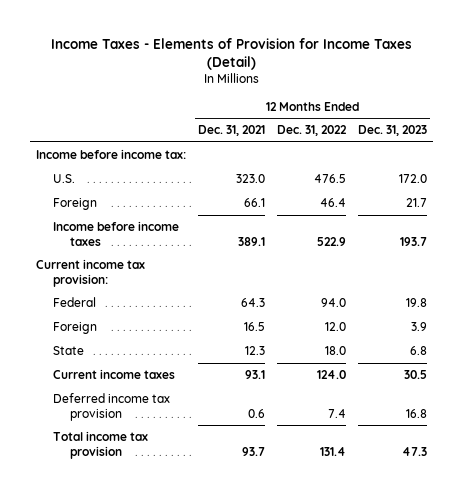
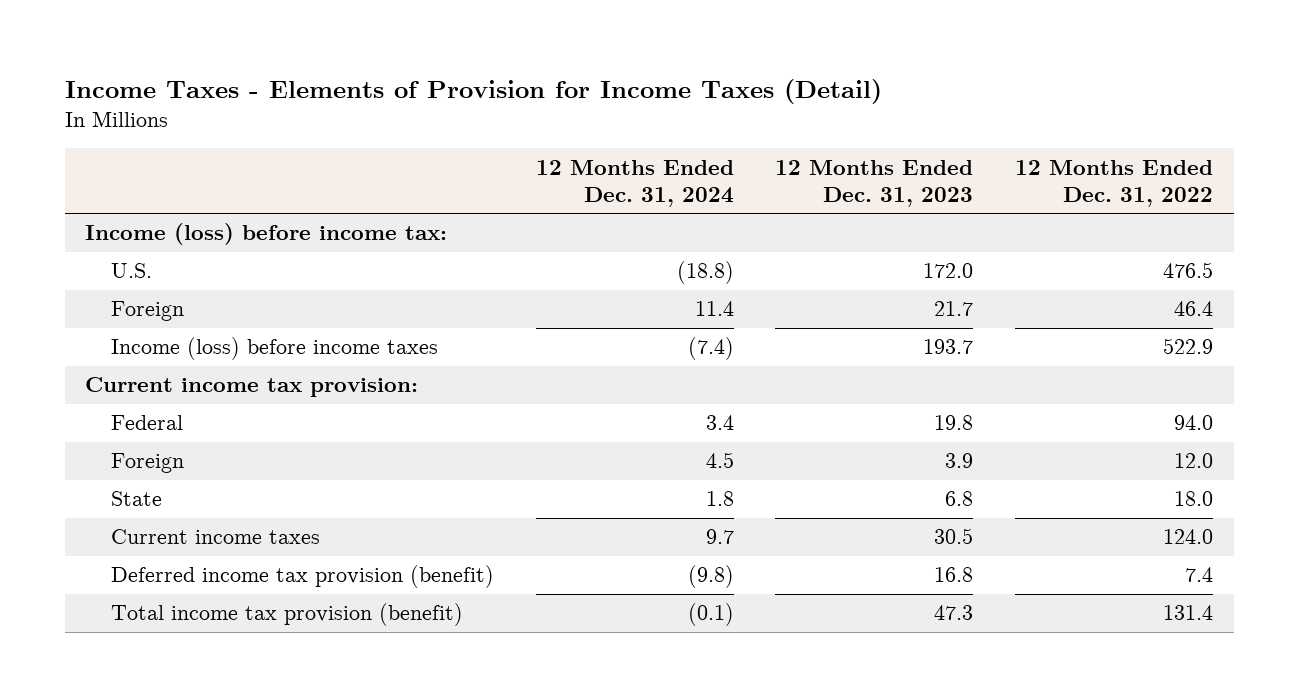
- | 12 Months Ended Dec. 31, 2021 | 12 Months Ended Dec. 31, 2022 | 12 Months Ended Dec. 31, 2023
+ | 12 Months Ended Dec. 31, 2024 | 12 Months Ended Dec. 31, 2023 | 12 Months Ended Dec. 31, 2022
- Income before income tax:
+ Income (loss) before income tax:
- Income before income taxes | 389.1 | 522.9 | 193.7
+ Income (loss) before income taxes | (7.4) | 193.7 | 522.9
- Deferred income tax provision | 0.6 | 7.4 | 16.8
- Total income tax provision | 93.7 | 131.4 | 47.3
+ Deferred income tax provision (benefit) | (9.8) | 16.8 | 7.4
+ Total income tax provision (benefit) | (0.1) | 47.3 | 131.4

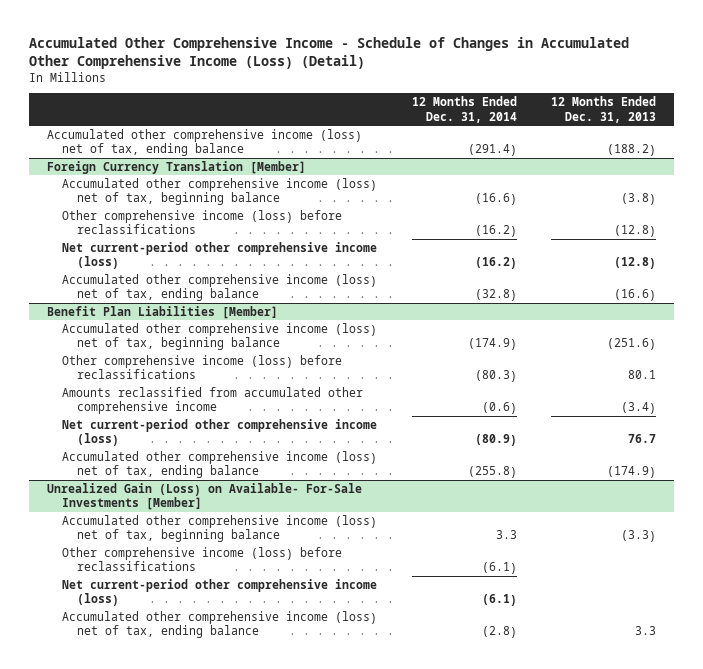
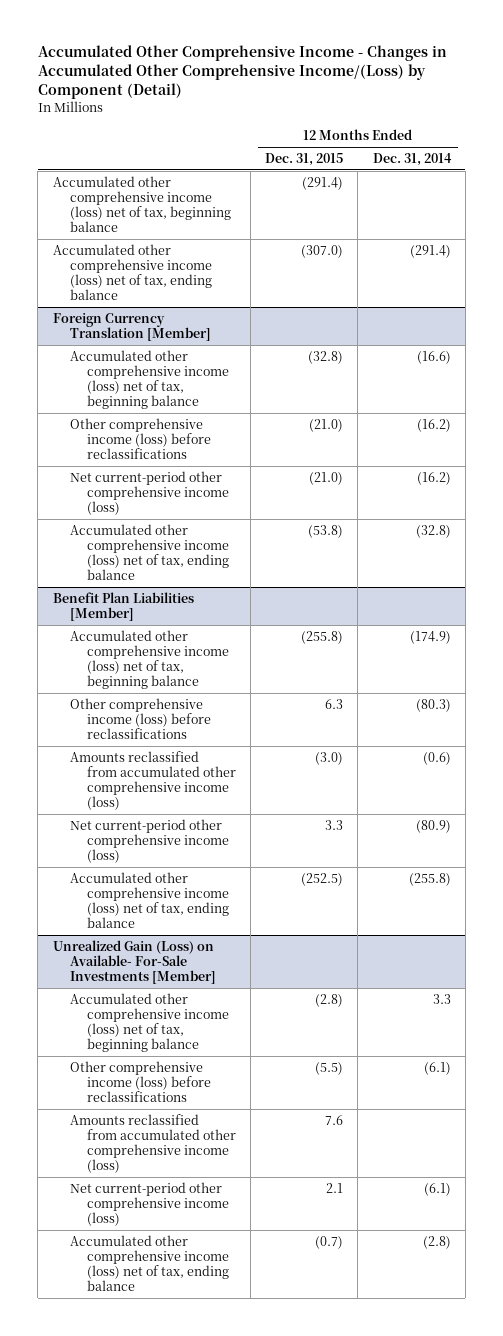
- Accumulated Other Comprehensive Income - Schedule of Changes in Accumulated Other Comprehensive Income (Loss) (Detail)
+ Accumulated Other Comprehensive Income - Changes in Accumulated Other Comprehensive Income/(Loss) by Component (Detail)
- | 12 Months Ended Dec. 31, 2014 | 12 Months Ended Dec. 31, 2013
+ | 12 Months Ended Dec. 31, 2015 | 12 Months Ended Dec. 31, 2014
+ Accumulated other comprehensive income (loss) net of tax, beginning balance | (291.4) |
@ Benefit Plan Liabilities [Member]
- Amounts reclassified from accumulated other comprehensive income | (0.6) | (3.4)
+ Amounts reclassified from accumulated other comprehensive income (loss) | (3.0) | (0.6)
@ Unrealized Gain (Loss) on Available- For-Sale Investments [Member]
+ Amounts reclassified from accumulated other comprehensive income (loss) | 7.6 |

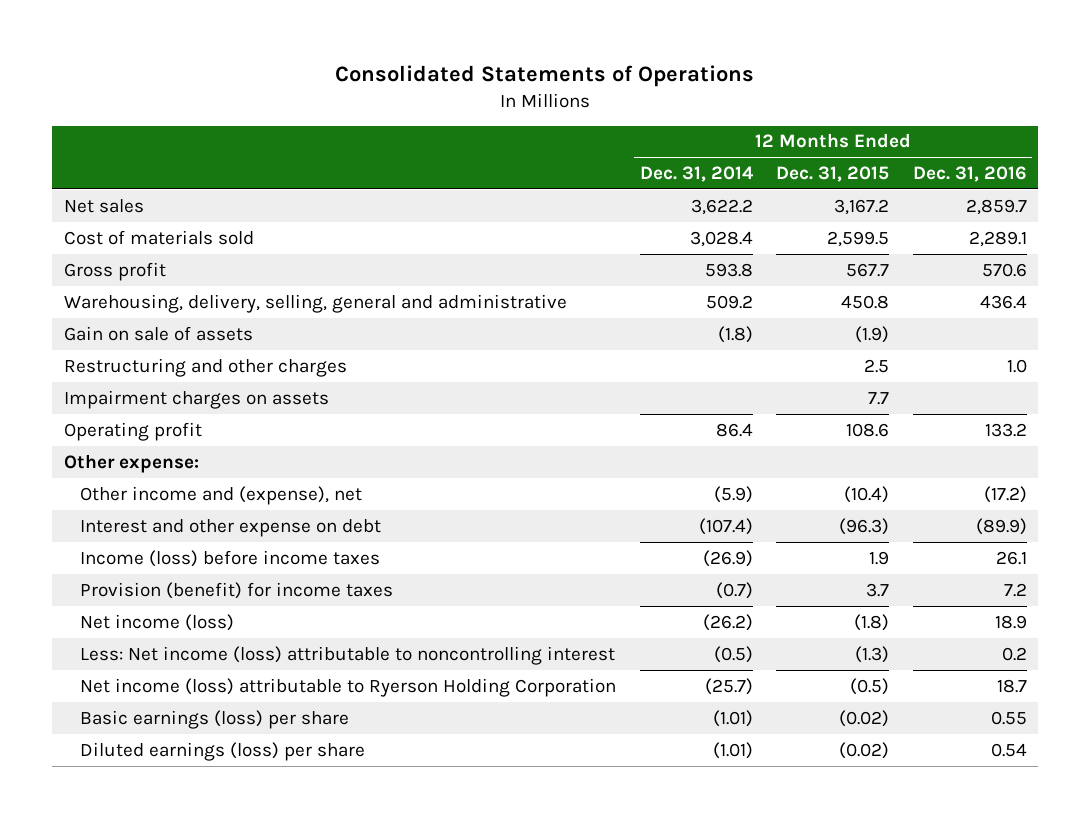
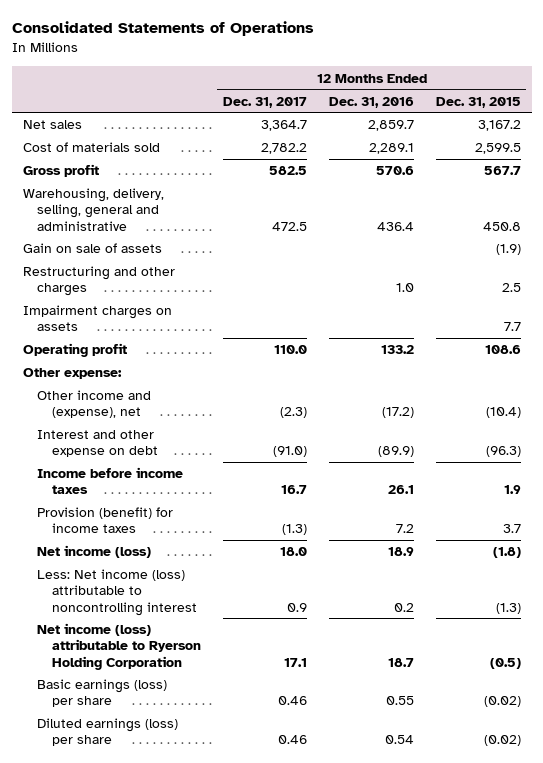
- | 12 Months Ended Dec. 31, 2014 | 12 Months Ended Dec. 31, 2015 | 12 Months Ended Dec. 31, 2016
+ | 12 Months Ended Dec. 31, 2017 | 12 Months Ended Dec. 31, 2016 | 12 Months Ended Dec. 31, 2015
- Income (loss) before income taxes | (26.9) | 1.9 | 26.1
+ Income before income taxes | 16.7 | 26.1 | 1.9

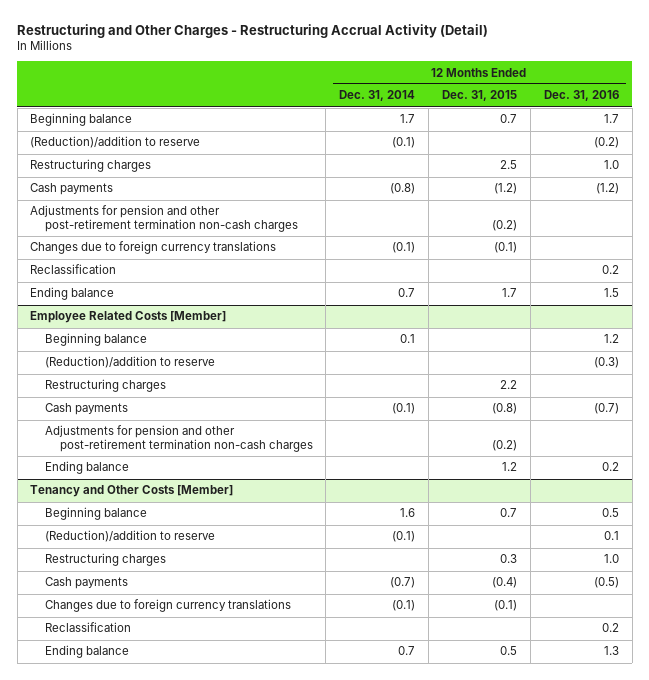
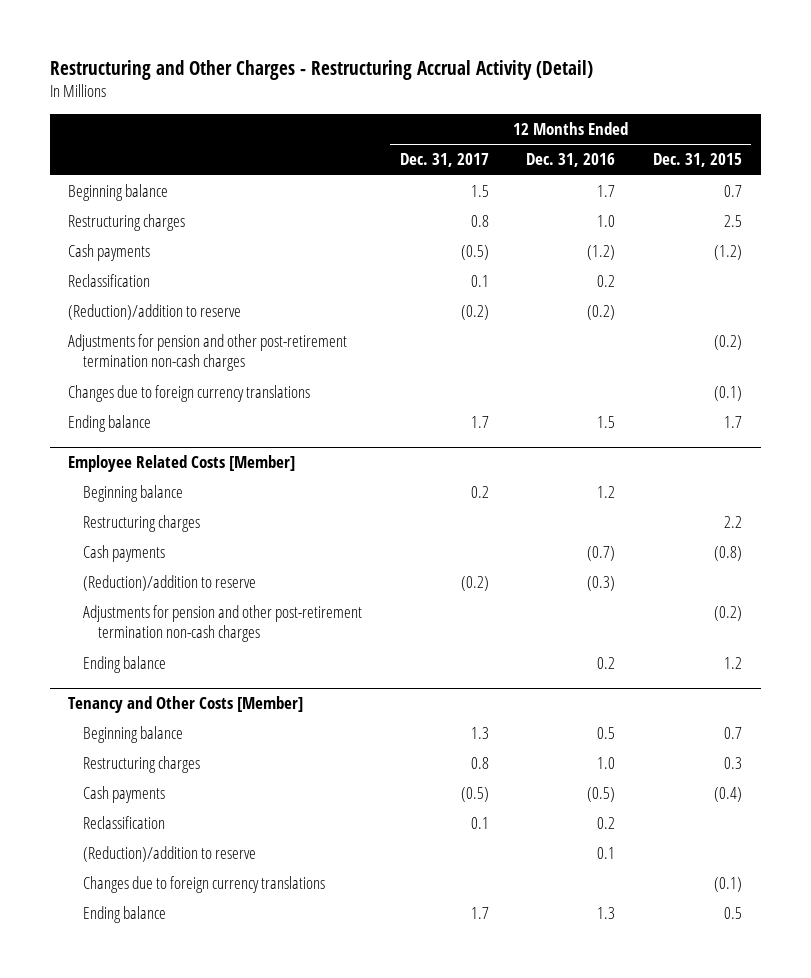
- | 12 Months Ended Dec. 31, 2014 | 12 Months Ended Dec. 31, 2015 | 12 Months Ended Dec. 31, 2016
+ | 12 Months Ended Dec. 31, 2017 | 12 Months Ended Dec. 31, 2016 | 12 Months Ended Dec. 31, 2015
moved up: Reclassification | 0.1 | 0.2 |
moved down: (Reduction)/addition to reserve | (0.2) | (0.2) |
@ Employee Related Costs [Member]
moved down: (Reduction)/addition to reserve | (0.2) | (0.3) |
@ Tenancy and Other Costs [Member]
moved down: (Reduction)/addition to reserve | | 0.1 |
moved down: Changes due to foreign currency translations | | | (0.1)

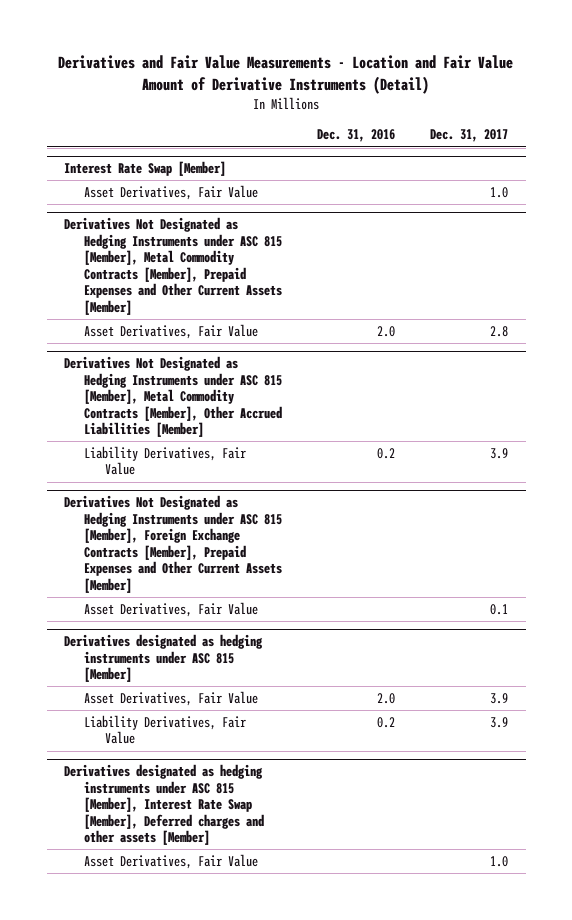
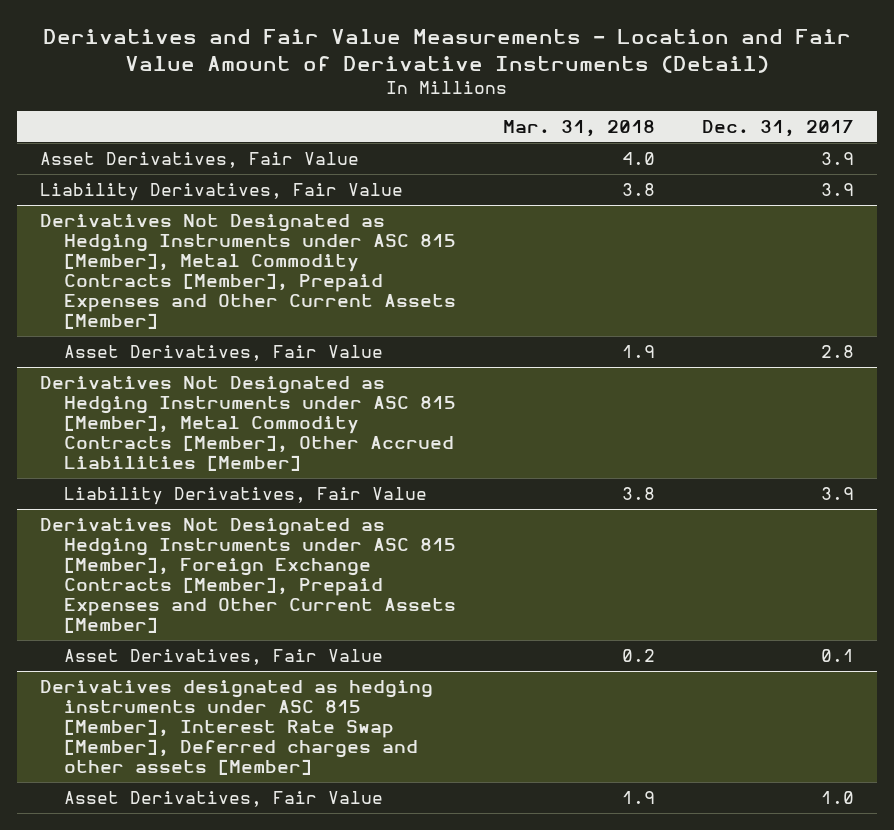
- | Dec. 31, 2016 | Dec. 31, 2017
+ | Mar. 31, 2018 | Dec. 31, 2017
- Interest Rate Swap [Member]
- Asset Derivatives, Fair Value | | 1.0
+ Asset Derivatives, Fair Value | 4.0 | 3.9
+ Liability Derivatives, Fair Value | 3.8 | 3.9
- Derivatives designated as hedging instruments under ASC 815 [Member]
- Asset Derivatives, Fair Value | 2.0 | 3.9
- Liability Derivatives, Fair Value | 0.2 | 3.9

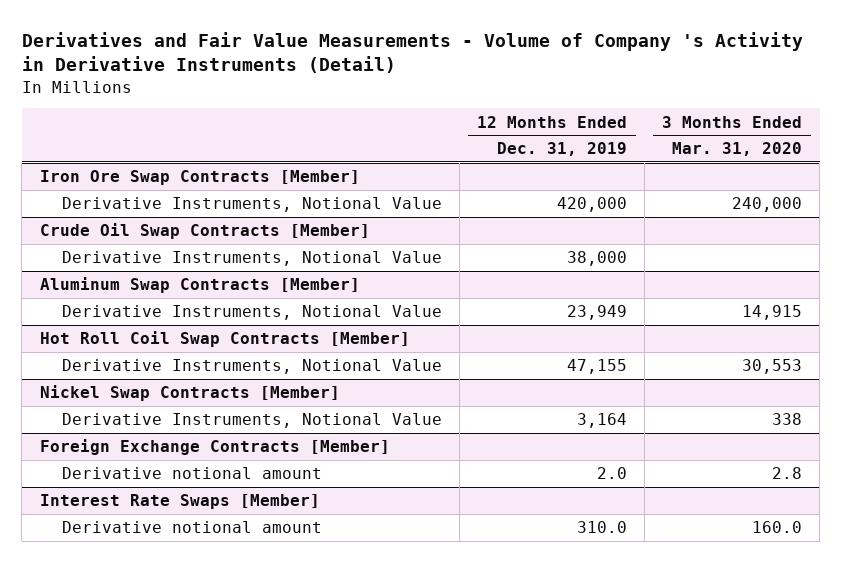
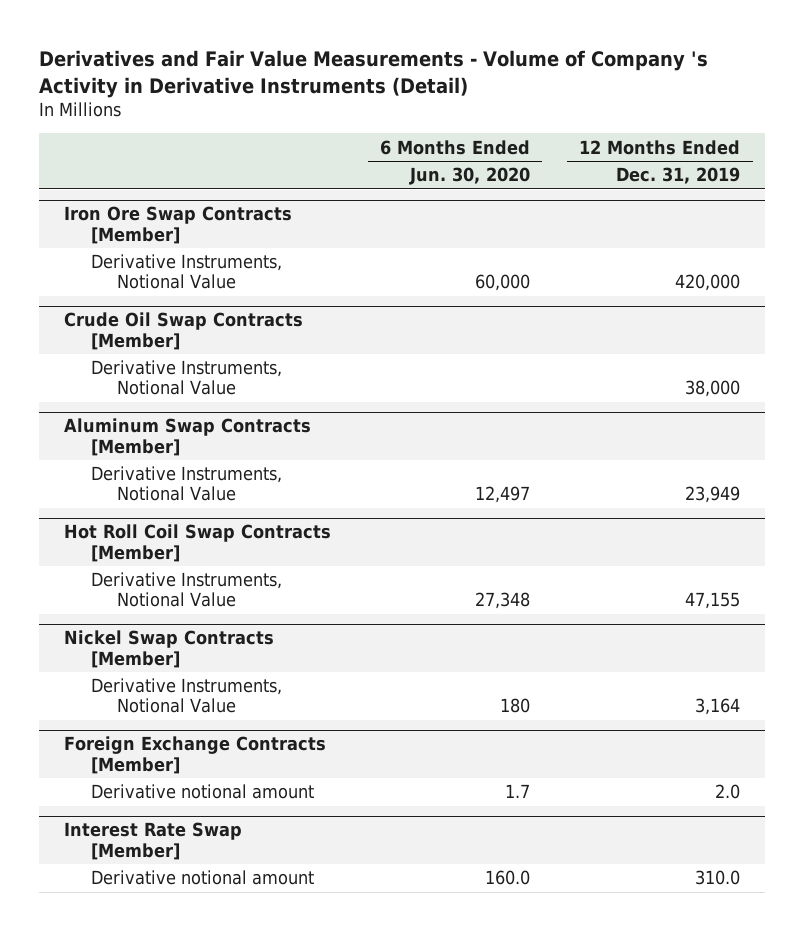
- | 12 Months Ended Dec. 31, 2019 | 3 Months Ended Mar. 31, 2020
+ | 6 Months Ended Jun. 30, 2020 | 12 Months Ended Dec. 31, 2019
- Interest Rate Swaps [Member]
+ Interest Rate Swap [Member]

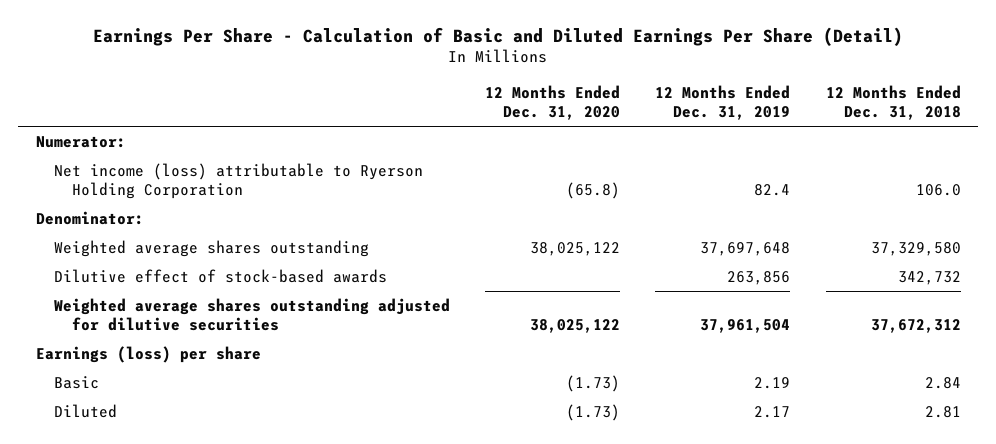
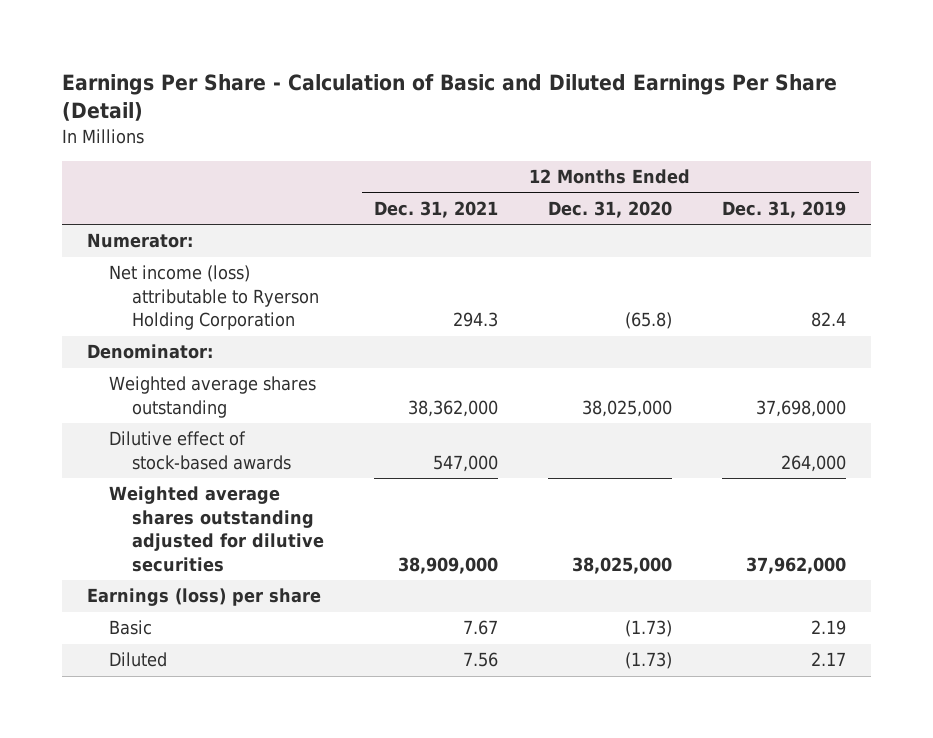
- | 12 Months Ended Dec. 31, 2020 | 12 Months Ended Dec. 31, 2019 | 12 Months Ended Dec. 31, 2018
+ | 12 Months Ended Dec. 31, 2021 | 12 Months Ended Dec. 31, 2020 | 12 Months Ended Dec. 31, 2019
- Weighted average shares outstanding | 38,025,122 | 37,697,648 | 37,329,580
- Dilutive effect of stock-based awards | | 263,856 | 342,732
- Weighted average shares outstanding adjusted for dilutive securities | 38,025,122 | 37,961,504 | 37,672,312
+ Weighted average shares outstanding | 38,362,000 | 38,025,000 | 37,698,000
+ Dilutive effect of stock-based awards | 547,000 | | 264,000
+ Weighted average shares outstanding adjusted for dilutive securities | 38,909,000 | 38,025,000 | 37,962,000

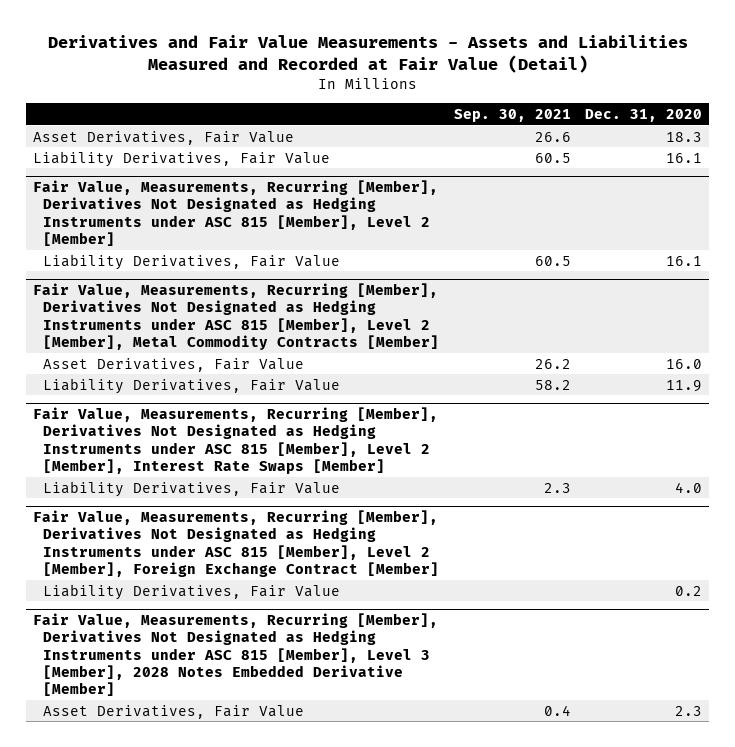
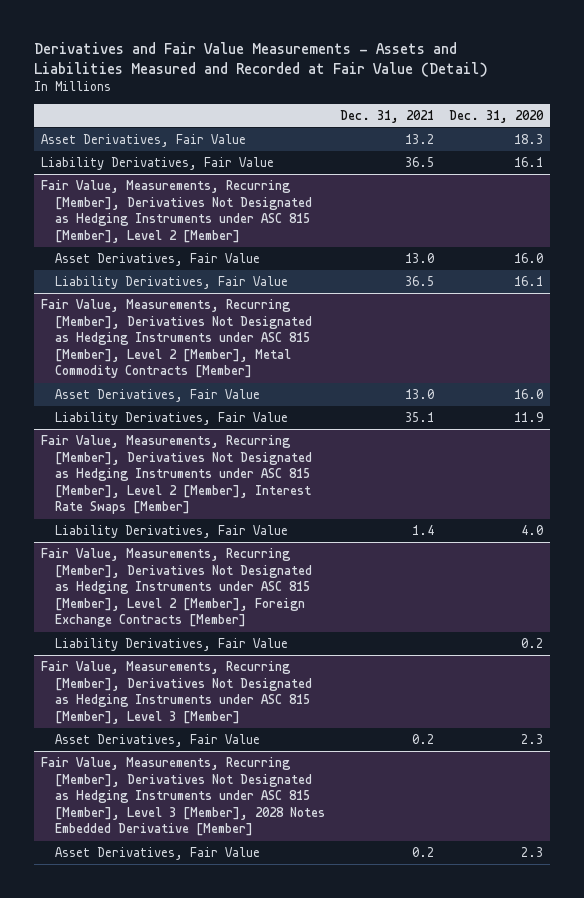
- | Sep. 30, 2021 | Dec. 31, 2020
+ | Dec. 31, 2021 | Dec. 31, 2020
@ Fair Value, Measurements, Recurring [Member], Derivatives Not Designated as Hedging Instruments under ASC 815 [Member], Level 2 [Member]
+ Asset Derivatives, Fair Value | 13.0 | 16.0
- Fair Value, Measurements, Recurring [Member], Derivatives Not Designated as Hedging Instruments under ASC 815 [Member], Level 2 [Member], Foreign Exchange Contract [Member]
+ Fair Value, Measurements, Recurring [Member], Derivatives Not Designated as Hedging Instruments under ASC 815 [Member], Level 2 [Member], Foreign Exchange Contracts [Member]
+ Fair Value, Measurements, Recurring [Member], Derivatives Not Designated as Hedging Instruments under ASC 815 [Member], Level 3 [Member]
+ Asset Derivatives, Fair Value | 0.2 | 2.3

